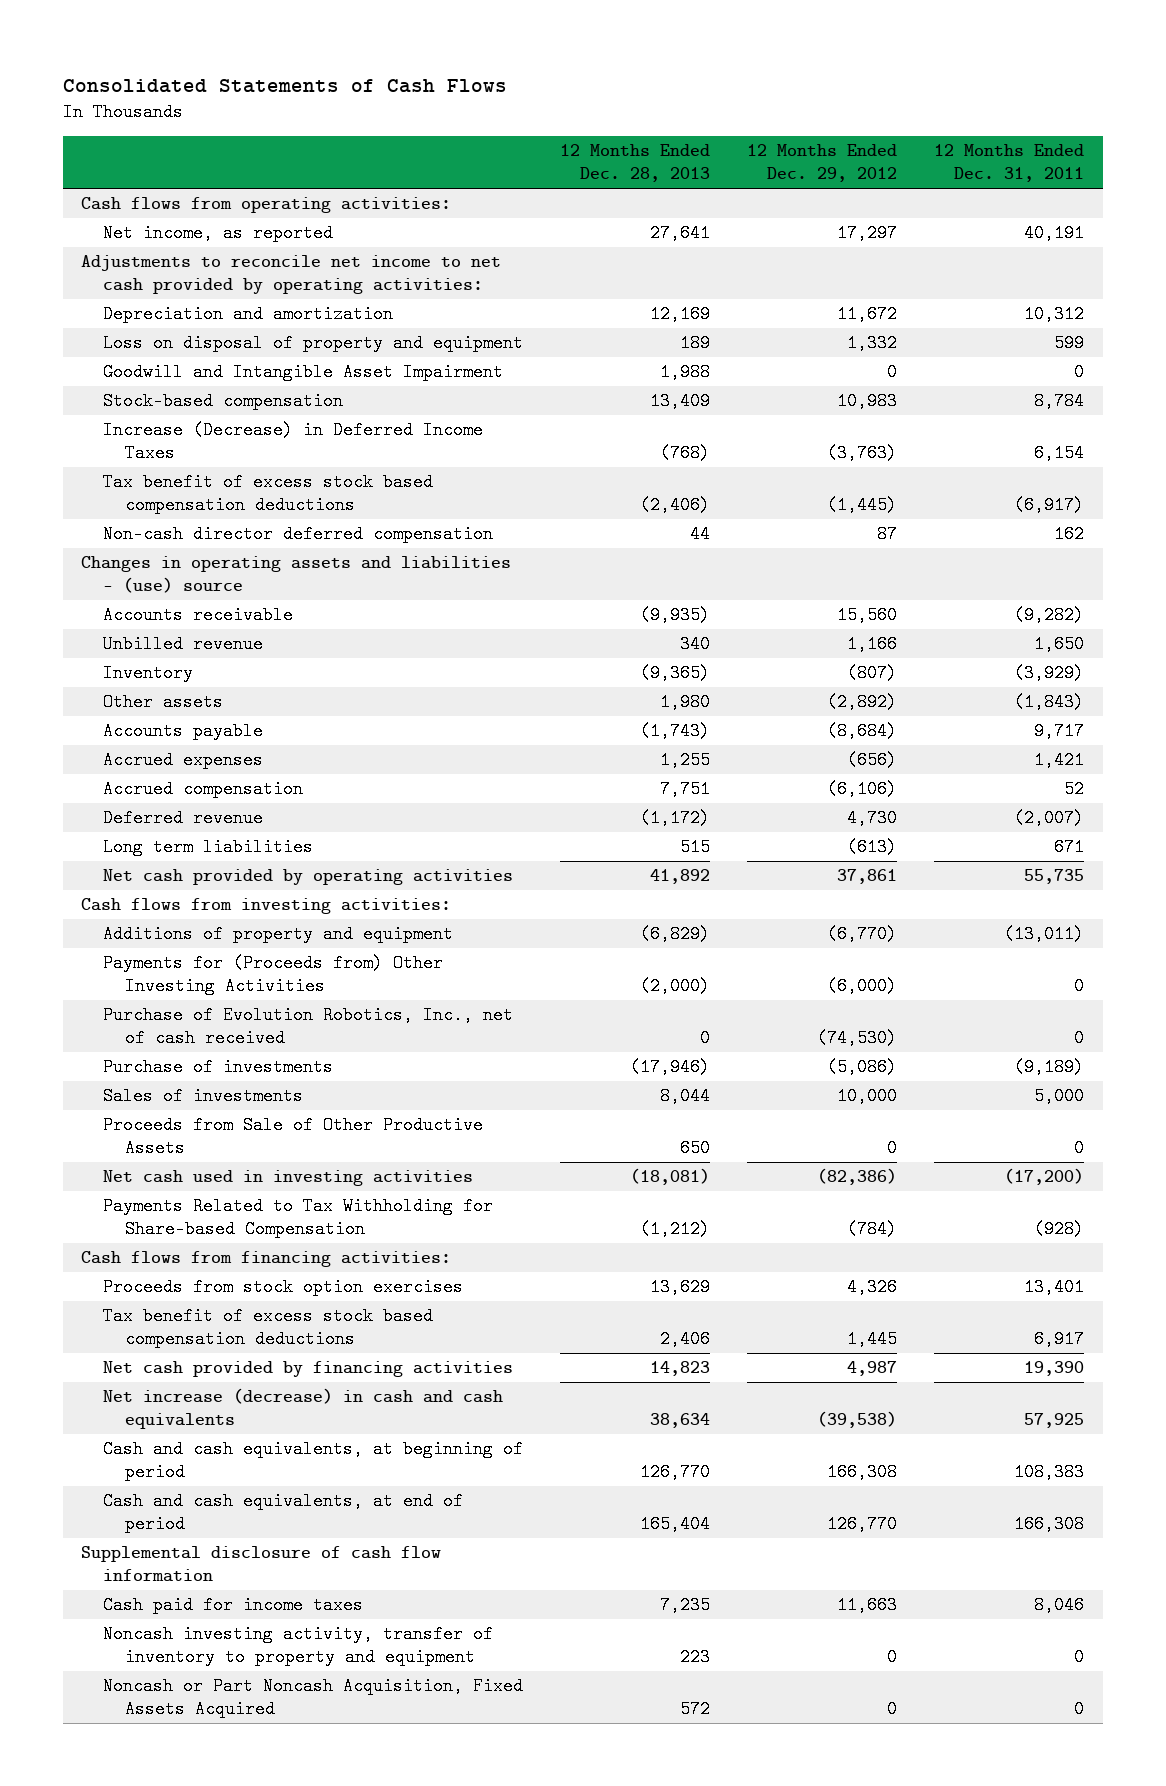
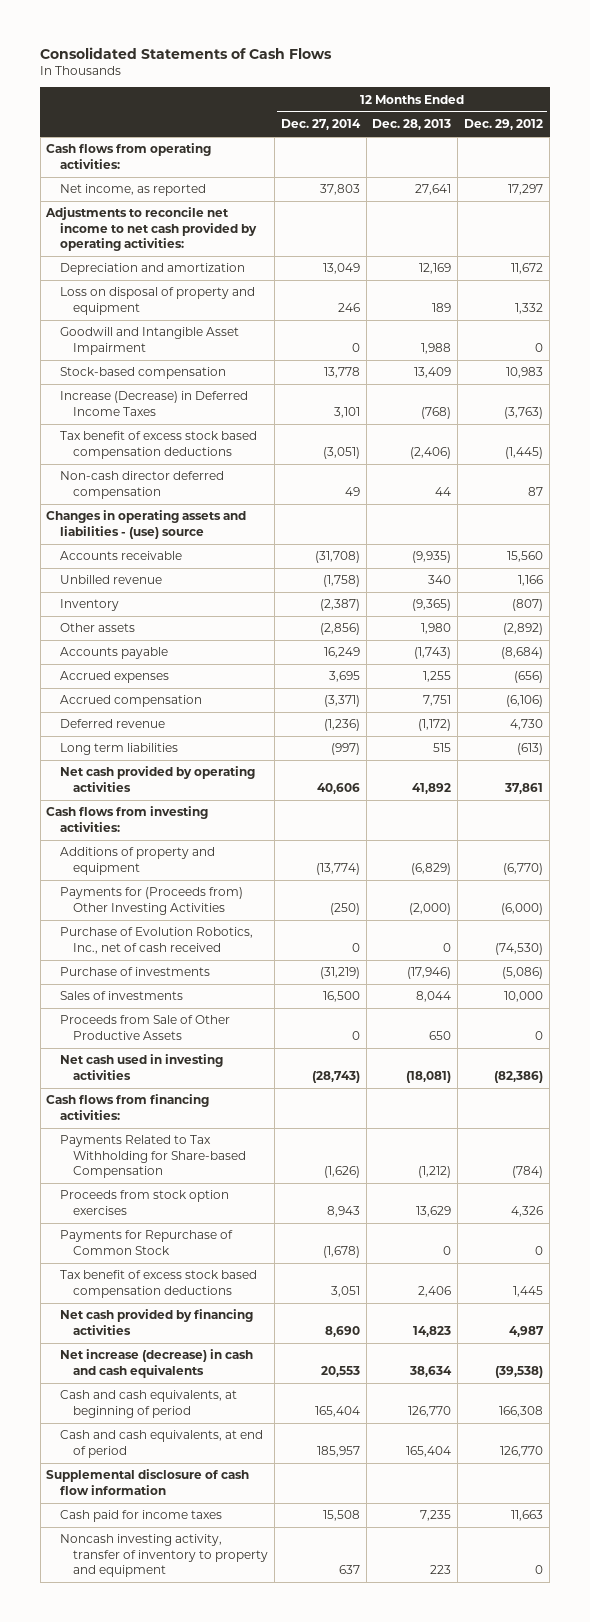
- | 12 Months Ended Dec. 28, 2013 | 12 Months Ended Dec. 29, 2012 | 12 Months Ended Dec. 31, 2011
+ | 12 Months Ended Dec. 27, 2014 | 12 Months Ended Dec. 28, 2013 | 12 Months Ended Dec. 29, 2012
moved down: Payments Related to Tax Withholding for Share-based Compensation | (1,626) | (1,212) | (784)
+ Payments for Repurchase of Common Stock | (1,678) | 0 | 0
- Noncash or Part Noncash Acquisition, Fixed Assets Acquired | 572 | 0 | 0

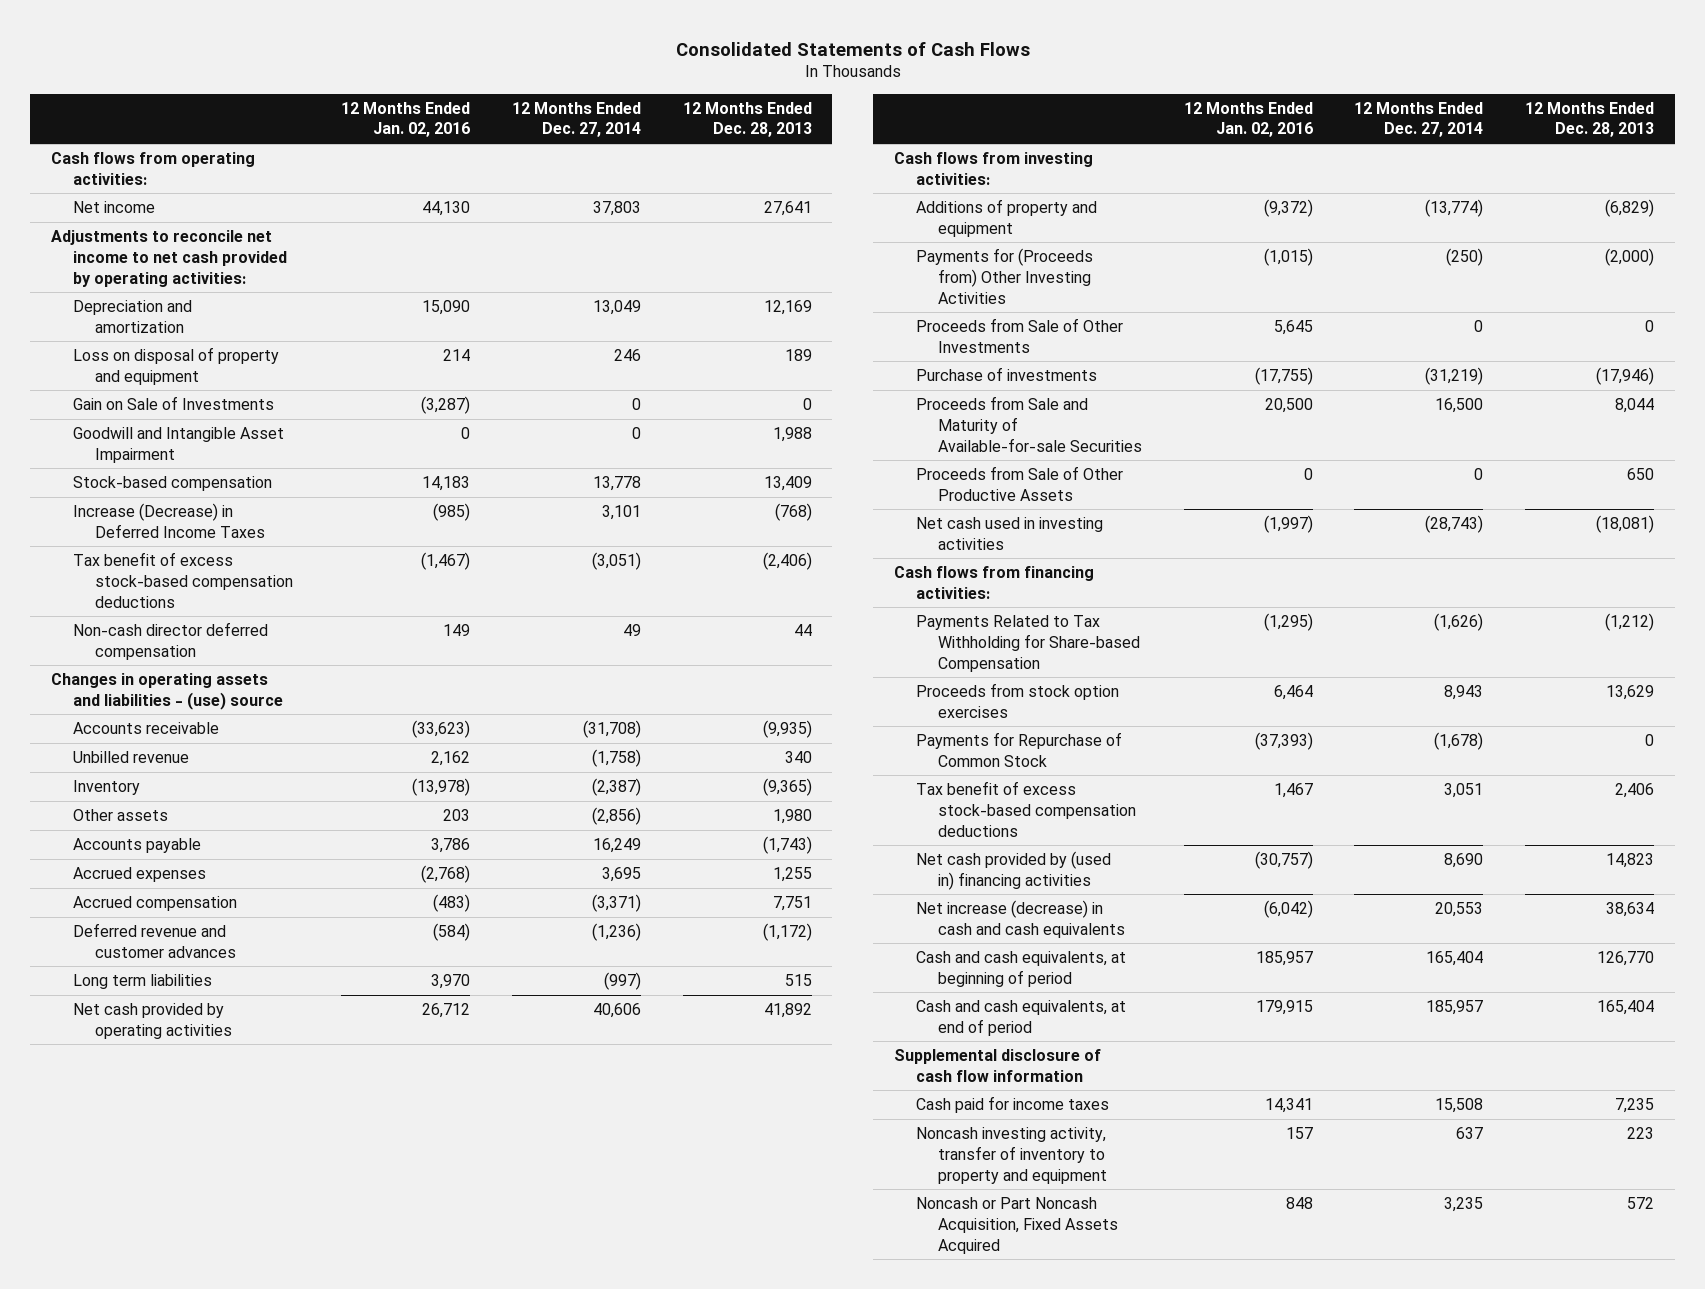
- | 12 Months Ended Dec. 27, 2014 | 12 Months Ended Dec. 28, 2013 | 12 Months Ended Dec. 29, 2012
+ | 12 Months Ended Jan. 02, 2016 | 12 Months Ended Dec. 27, 2014 | 12 Months Ended Dec. 28, 2013
- Net income, as reported | 37,803 | 27,641 | 17,297
+ Net income | 44,130 | 37,803 | 27,641
+ Gain on Sale of Investments | (3,287) | 0 | 0
- Tax benefit of excess stock based compensation deductions | (3,051) | (2,406) | (1,445)
+ Tax benefit of excess stock-based compensation deductions | (1,467) | (3,051) | (2,406)
- Deferred revenue | (1,236) | (1,172) | 4,730
+ Deferred revenue and customer advances | (584) | (1,236) | (1,172)
- Purchase of Evolution Robotics, Inc., net of cash received | 0 | 0 | (74,530)
+ Proceeds from Sale of Other Investments | 5,645 | 0 | 0
- Sales of investments | 16,500 | 8,044 | 10,000
+ Proceeds from Sale and Maturity of Available-for-sale Securities | 20,500 | 16,500 | 8,044
- Tax benefit of excess stock based compensation deductions | 3,051 | 2,406 | 1,445
- Net cash provided by financing activities | 8,690 | 14,823 | 4,987
+ Tax benefit of excess stock-based compensation deductions | 1,467 | 3,051 | 2,406
+ Net cash provided by (used in) financing activities | (30,757) | 8,690 | 14,823
+ Noncash or Part Noncash Acquisition, Fixed Assets Acquired | 848 | 3,235 | 572

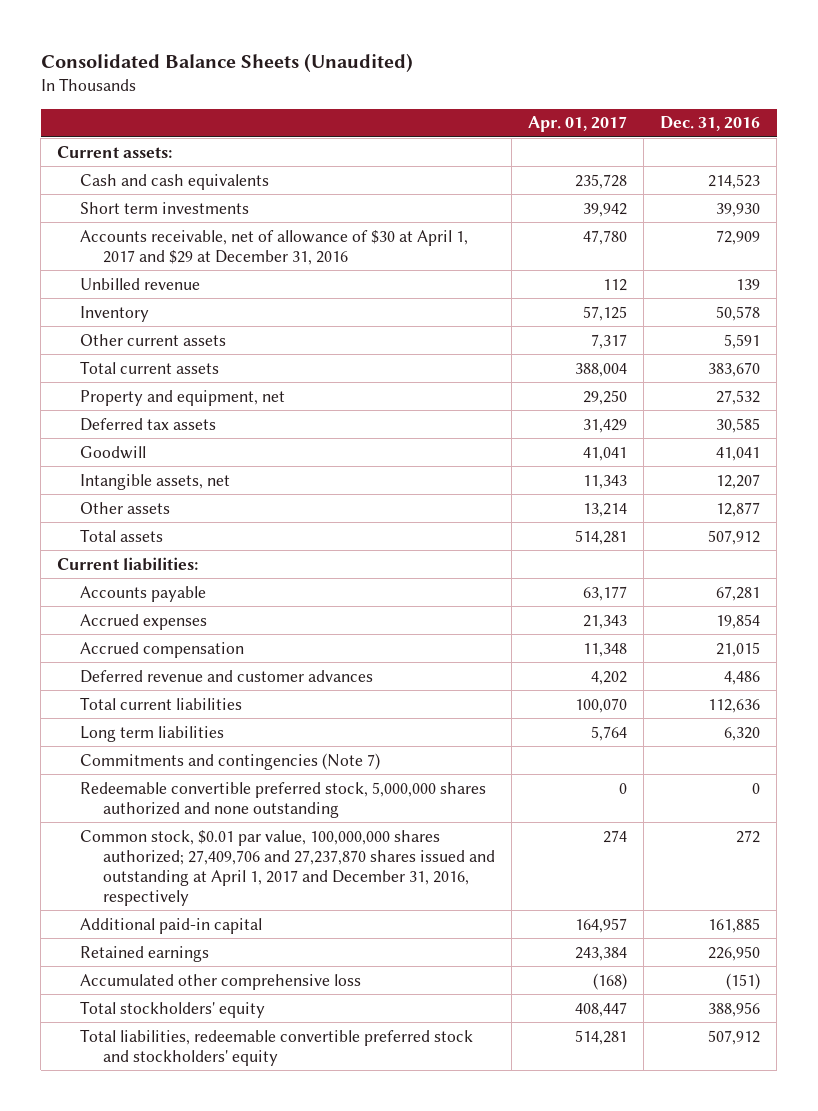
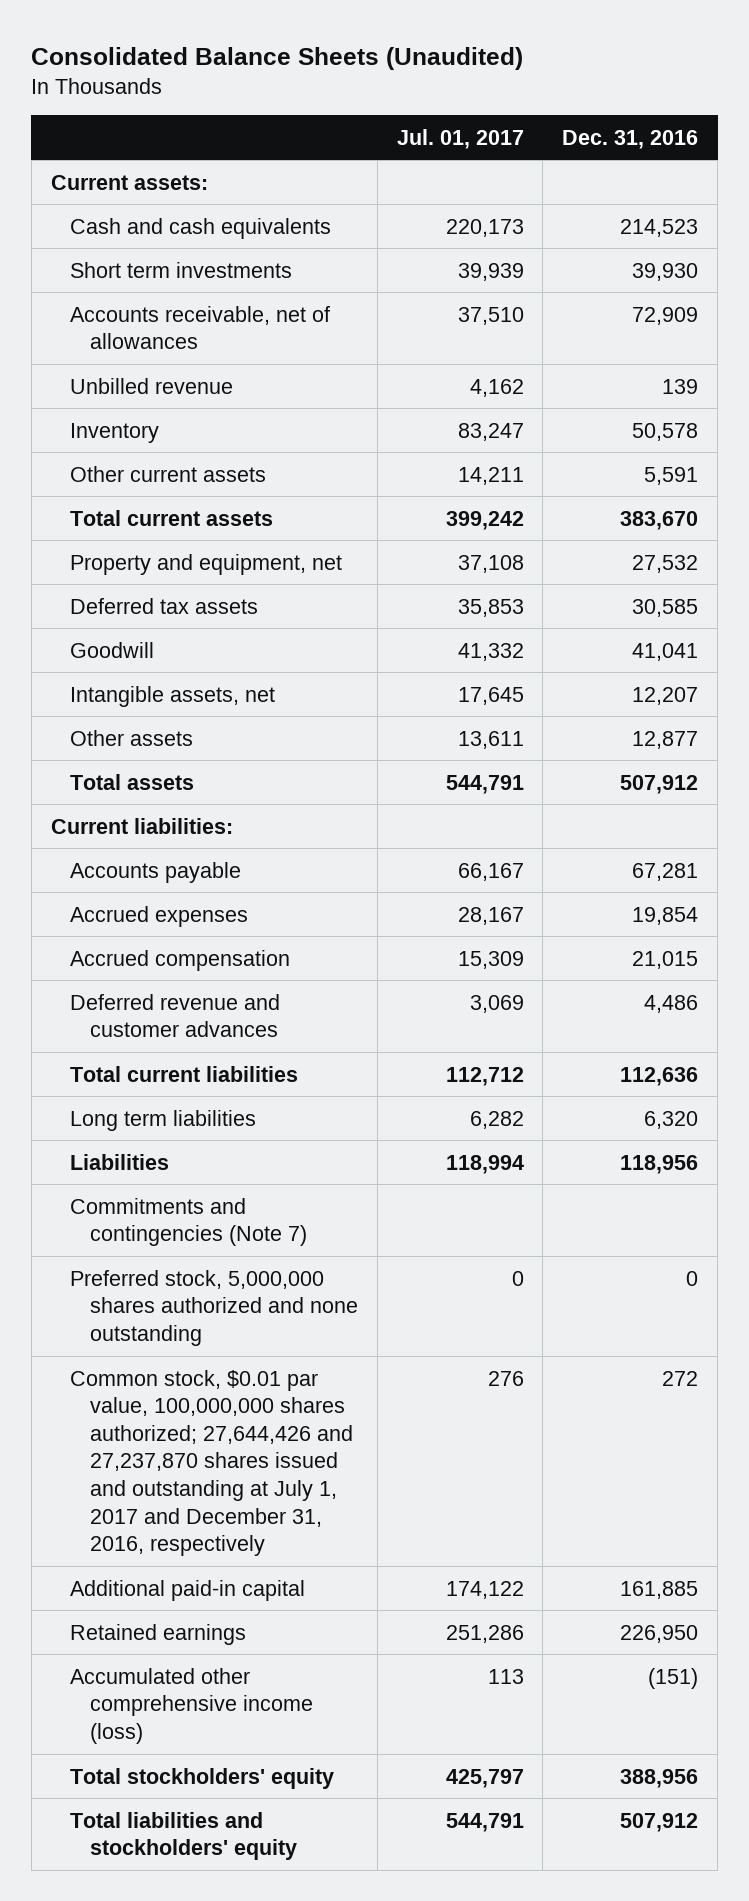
- | Apr. 01, 2017 | Dec. 31, 2016
+ | Jul. 01, 2017 | Dec. 31, 2016
- Accounts receivable, net of allowance of $30 at April 1, 2017 and $29 at December 31, 2016 | 47,780 | 72,909
+ Accounts receivable, net of allowances | 37,510 | 72,909
+ Liabilities | 118,994 | 118,956
- Redeemable convertible preferred stock, 5,000,000 shares authorized and none outstanding | 0 | 0
- Common stock, $0.01 par value, 100,000,000 shares authorized; 27,409,706 and 27,237,870 shares issued and outstanding at April 1, 2017 and December 31, 2016, respectively | 274 | 272
+ Preferred stock, 5,000,000 shares authorized and none outstanding | 0 | 0
+ Common stock, $0.01 par value, 100,000,000 shares authorized; 27,644,426 and 27,237,870 shares issued and outstanding at July 1, 2017 and December 31, 2016, respectively | 276 | 272
- Accumulated other comprehensive loss | (168) | (151)
+ Accumulated other comprehensive income (loss) | 113 | (151)
- Total liabilities, redeemable convertible preferred stock and stockholders' equity | 514,281 | 507,912
+ Total liabilities and stockholders' equity | 544,791 | 507,912

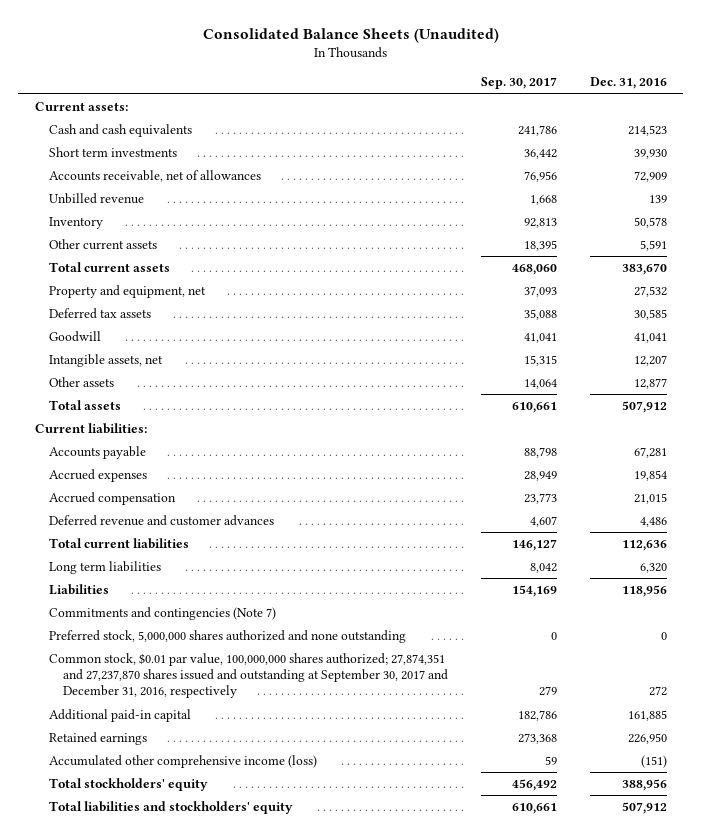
- | Jul. 01, 2017 | Dec. 31, 2016
+ | Sep. 30, 2017 | Dec. 31, 2016
- Common stock, $0.01 par value, 100,000,000 shares authorized; 27,644,426 and 27,237,870 shares issued and outstanding at July 1, 2017 and December 31, 2016, respectively | 276 | 272
+ Common stock, $0.01 par value, 100,000,000 shares authorized; 27,874,351 and 27,237,870 shares issued and outstanding at September 30, 2017 and December 31, 2016, respectively | 279 | 272

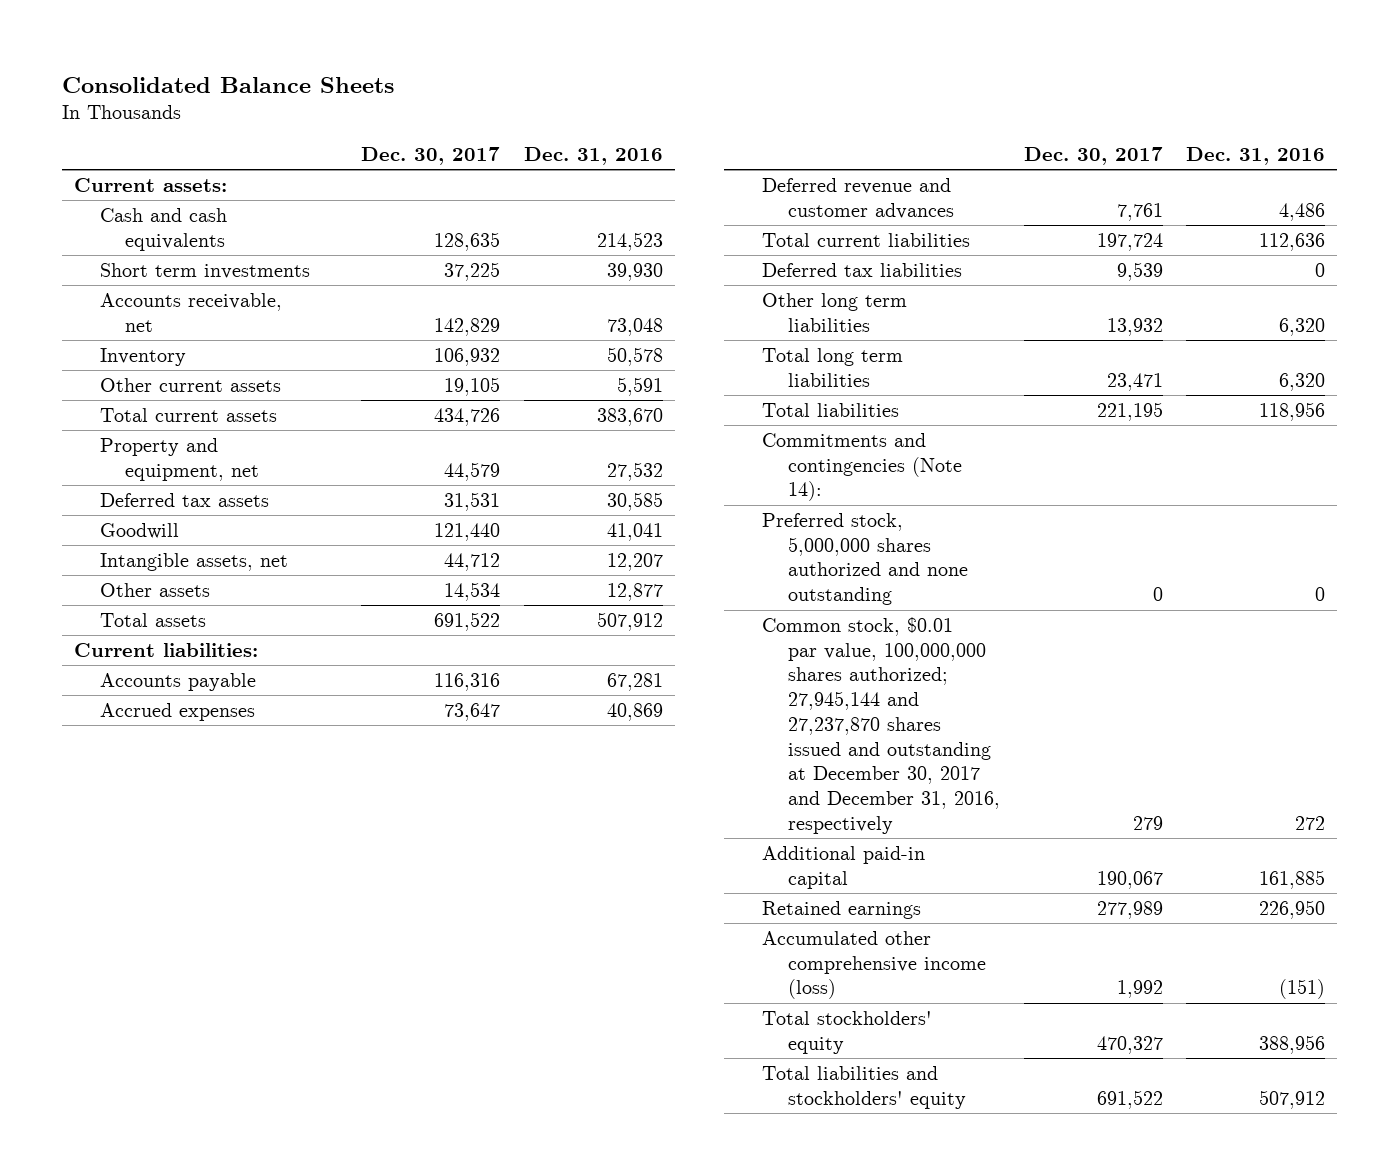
- Consolidated Balance Sheets (Unaudited)
+ Consolidated Balance Sheets
- | Sep. 30, 2017 | Dec. 31, 2016
+ | Dec. 30, 2017 | Dec. 31, 2016
- Accounts receivable, net of allowances | 76,956 | 72,909
- Unbilled revenue | 1,668 | 139
+ Accounts receivable, net | 142,829 | 73,048
- Accrued expenses | 28,949 | 19,854
- Accrued compensation | 23,773 | 21,015
+ Accrued expenses | 73,647 | 40,869
- Long term liabilities | 8,042 | 6,320
- Liabilities | 154,169 | 118,956
- Commitments and contingencies (Note 7)
+ Deferred tax liabilities | 9,539 | 0
+ Other long term liabilities | 13,932 | 6,320
+ Total long term liabilities | 23,471 | 6,320
+ Total liabilities | 221,195 | 118,956
+ Commitments and contingencies (Note 14):
- Common stock, $0.01 par value, 100,000,000 shares authorized; 27,874,351 and 27,237,870 shares issued and outstanding at September 30, 2017 and December 31, 2016, respectively | 279 | 272
+ Common stock, $0.01 par value, 100,000,000 shares authorized; 27,945,144 and 27,237,870 shares issued and outstanding at December 30, 2017 and December 31, 2016, respectively | 279 | 272

